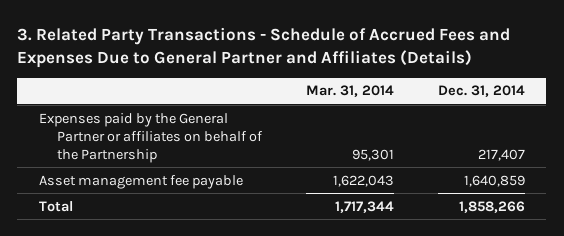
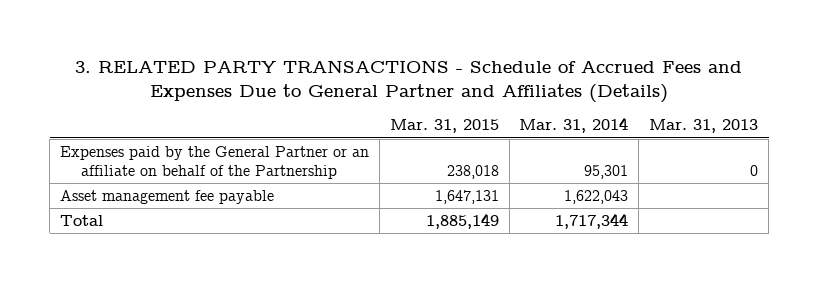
- 3. Related Party Transactions - Schedule of Accrued Fees and Expenses Due to General Partner and Affiliates (Details)
+ 3. RELATED PARTY TRANSACTIONS - Schedule of Accrued Fees and Expenses Due to General Partner and Affiliates (Details)
- | Mar. 31, 2014 | Dec. 31, 2014
+ | Mar. 31, 2015 | Mar. 31, 2014 | Mar. 31, 2013
- Expenses paid by the General Partner or affiliates on behalf of the Partnership | 95,301 | 217,407
+ Expenses paid by the General Partner or an affiliate on behalf of the Partnership | 238,018 | 95,301 | 0

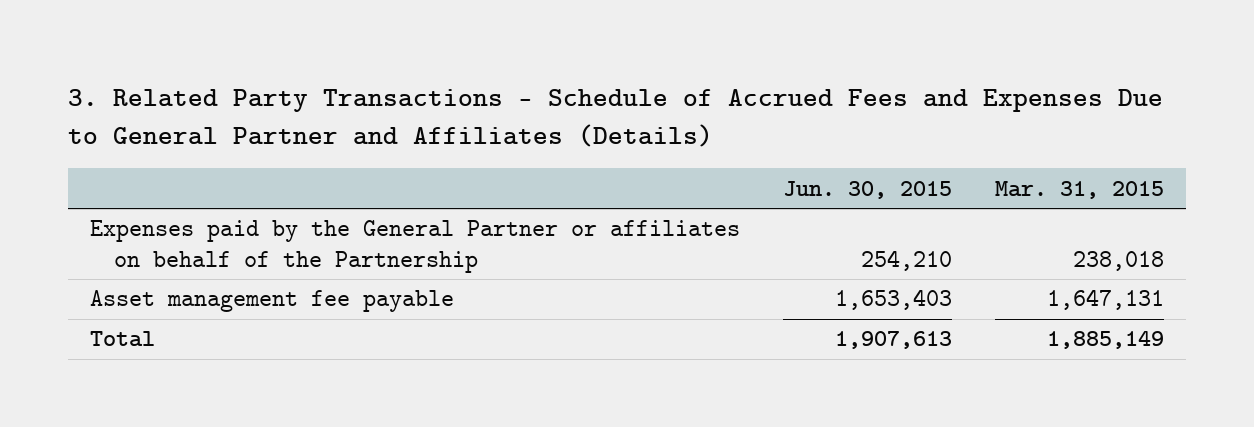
- 3. RELATED PARTY TRANSACTIONS - Schedule of Accrued Fees and Expenses Due to General Partner and Affiliates (Details)
+ 3. Related Party Transactions - Schedule of Accrued Fees and Expenses Due to General Partner and Affiliates (Details)
- | Mar. 31, 2015 | Mar. 31, 2014 | Mar. 31, 2013
+ | Jun. 30, 2015 | Mar. 31, 2015
- Expenses paid by the General Partner or an affiliate on behalf of the Partnership | 238,018 | 95,301 | 0
+ Expenses paid by the General Partner or affiliates on behalf of the Partnership | 254,210 | 238,018

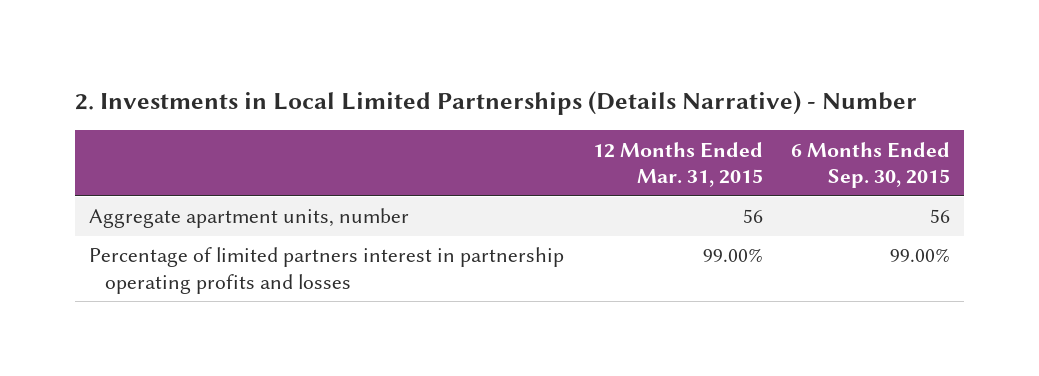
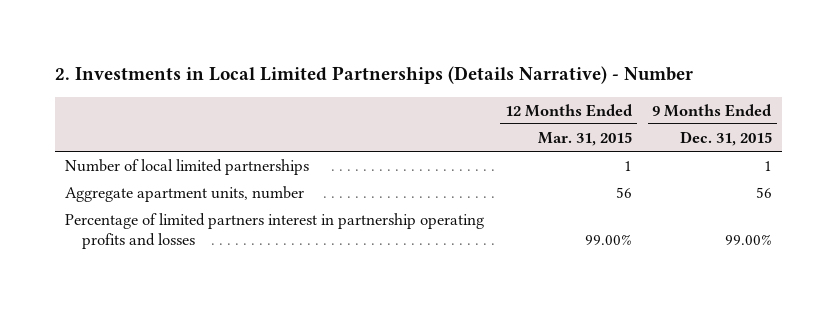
- | 12 Months Ended Mar. 31, 2015 | 6 Months Ended Sep. 30, 2015
+ | 12 Months Ended Mar. 31, 2015 | 9 Months Ended Dec. 31, 2015
+ Number of local limited partnerships | 1 | 1

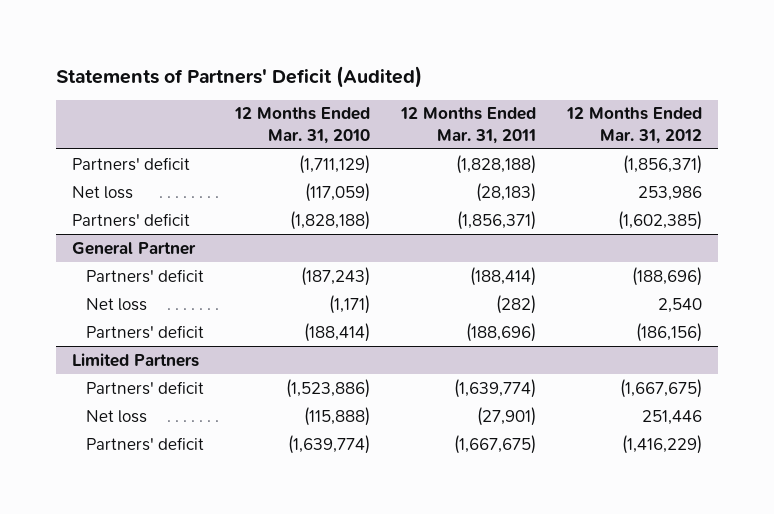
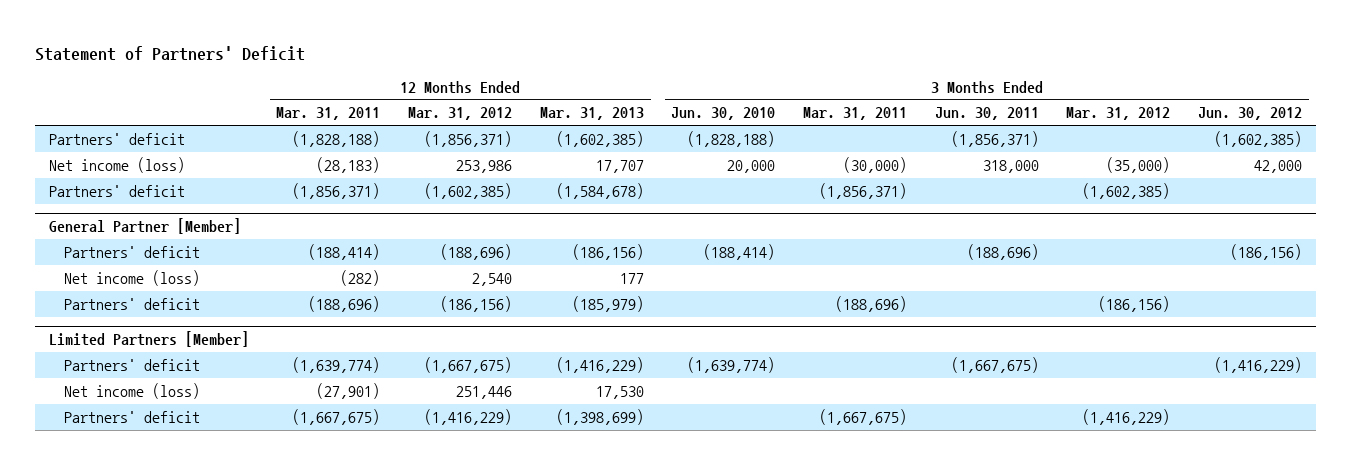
- Statements of Partners' Deficit (Audited)
+ Statement of Partners' Deficit
- | 12 Months Ended Mar. 31, 2010 | 12 Months Ended Mar. 31, 2011 | 12 Months Ended Mar. 31, 2012
+ | 12 Months Ended Mar. 31, 2011 | 12 Months Ended Mar. 31, 2012 | 12 Months Ended Mar. 31, 2013 | 3 Months Ended Jun. 30, 2010 | 3 Months Ended Mar. 31, 2011 | 3 Months Ended Jun. 30, 2011 | 3 Months Ended Mar. 31, 2012 | 3 Months Ended Jun. 30, 2012
- Net loss | (117,059) | (28,183) | 253,986
+ Net income (loss) | (28,183) | 253,986 | 17,707 | 20,000 | (30,000) | 318,000 | (35,000) | 42,000
- General Partner
+ General Partner [Member]
- Net loss | (1,171) | (282) | 2,540
+ Net income (loss) | (282) | 2,540 | 177 | | | | |
- Limited Partners
+ Limited Partners [Member]
- Net loss | (115,888) | (27,901) | 251,446
+ Net income (loss) | (27,901) | 251,446 | 17,530 | | | | |

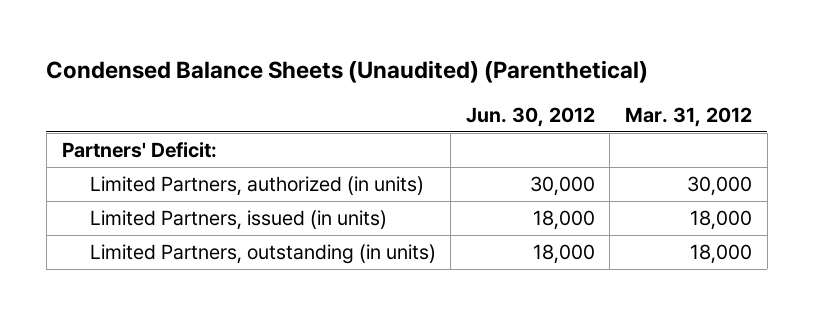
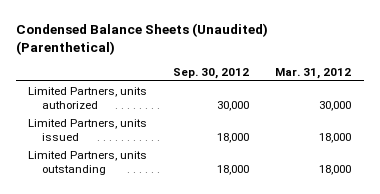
- | Jun. 30, 2012 | Mar. 31, 2012
+ | Sep. 30, 2012 | Mar. 31, 2012
- Partners' Deficit:
- Limited Partners, authorized (in units) | 30,000 | 30,000
- Limited Partners, issued (in units) | 18,000 | 18,000
- Limited Partners, outstanding (in units) | 18,000 | 18,000
+ Limited Partners, units authorized | 30,000 | 30,000
+ Limited Partners, units issued | 18,000 | 18,000
+ Limited Partners, units outstanding | 18,000 | 18,000

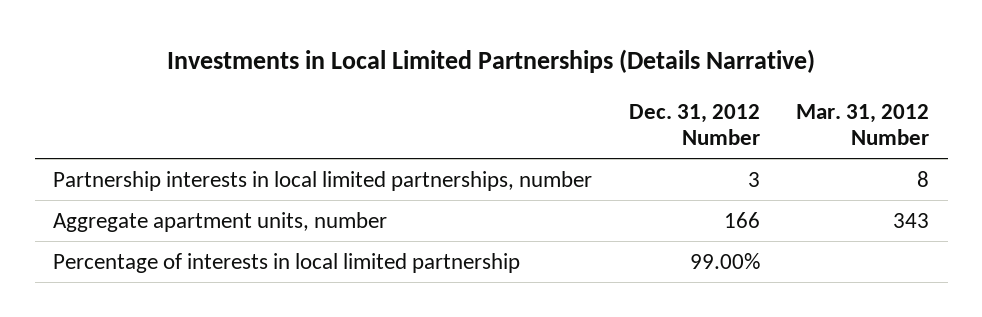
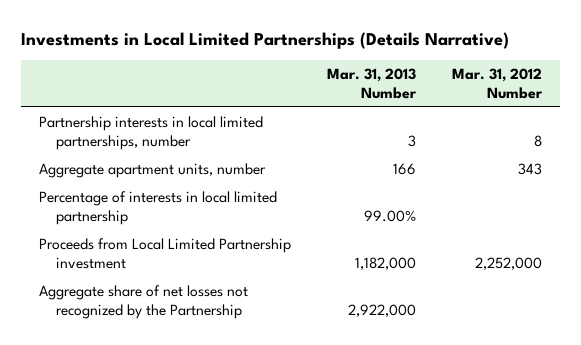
- | Dec. 31, 2012 Number | Mar. 31, 2012 Number
+ | Mar. 31, 2013 Number | Mar. 31, 2012 Number
+ Proceeds from Local Limited Partnership investment | 1,182,000 | 2,252,000
+ Aggregate share of net losses not recognized by the Partnership | 2,922,000 |

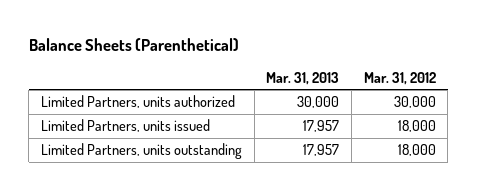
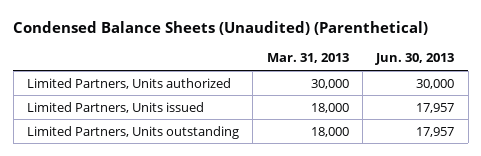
- Balance Sheets (Parenthetical)
+ Condensed Balance Sheets (Unaudited) (Parenthetical)
- | Mar. 31, 2013 | Mar. 31, 2012
+ | Mar. 31, 2013 | Jun. 30, 2013
- Limited Partners, units authorized | 30,000 | 30,000
- Limited Partners, units issued | 17,957 | 18,000
- Limited Partners, units outstanding | 17,957 | 18,000
+ Limited Partners, Units authorized | 30,000 | 30,000
+ Limited Partners, Units issued | 18,000 | 17,957
+ Limited Partners, Units outstanding | 18,000 | 17,957

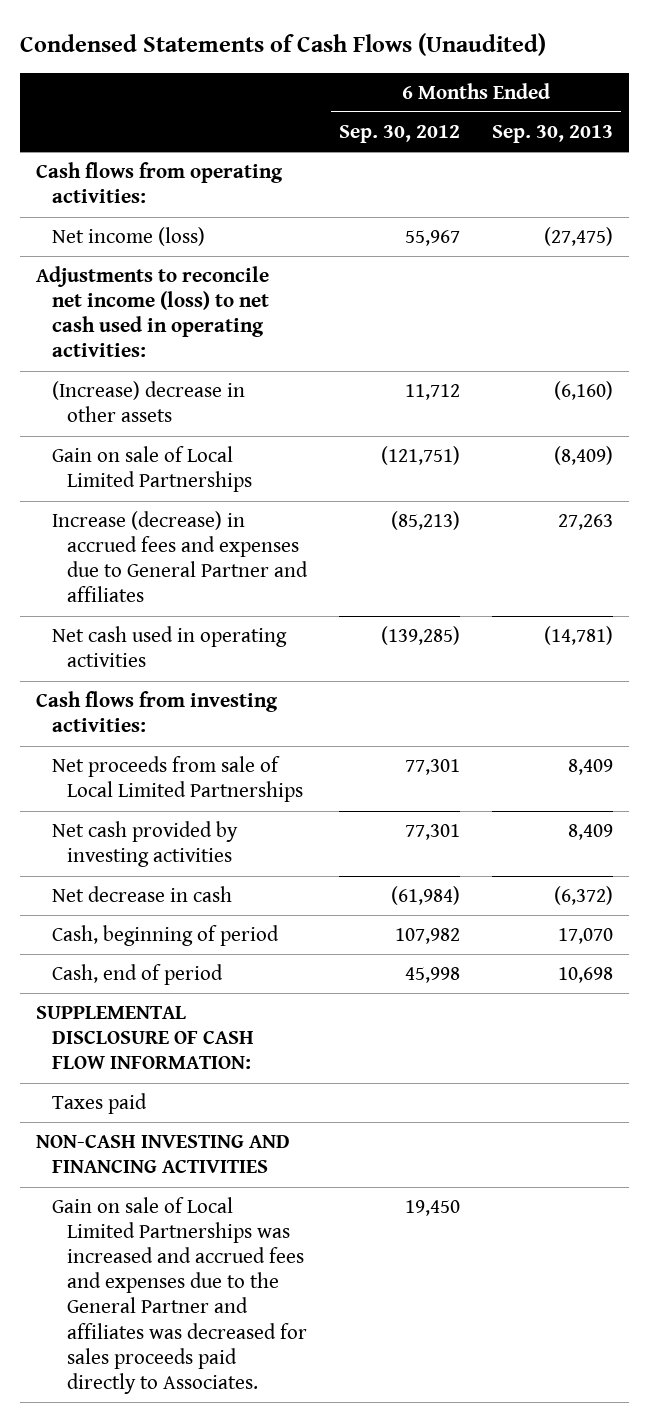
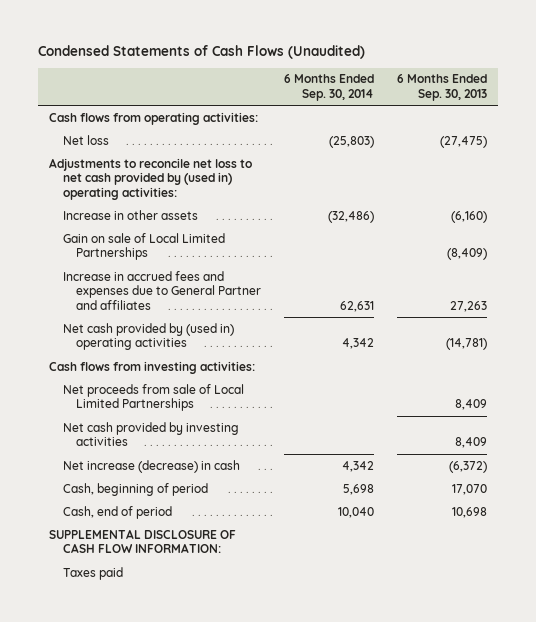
- | 6 Months Ended Sep. 30, 2012 | 6 Months Ended Sep. 30, 2013
+ | 6 Months Ended Sep. 30, 2014 | 6 Months Ended Sep. 30, 2013
- Net income (loss) | 55,967 | (27,475)
- Adjustments to reconcile net income (loss) to net cash used in operating activities:
- (Increase) decrease in other assets | 11,712 | (6,160)
+ Net loss | (25,803) | (27,475)
+ Adjustments to reconcile net loss to net cash provided by (used in) operating activities:
+ Increase in other assets | (32,486) | (6,160)
- Increase (decrease) in accrued fees and expenses due to General Partner and affiliates | (85,213) | 27,263
- Net cash used in operating activities | (139,285) | (14,781)
+ Increase in accrued fees and expenses due to General Partner and affiliates | 62,631 | 27,263
+ Net cash provided by (used in) operating activities | 4,342 | (14,781)
- Net decrease in cash | (61,984) | (6,372)
+ Net increase (decrease) in cash | 4,342 | (6,372)
- NON-CASH INVESTING AND FINANCING ACTIVITIES
- Gain on sale of Local Limited Partnerships was increased and accrued fees and expenses due to the General Partner and affiliates was decreased for sales proceeds paid directly to Associates. | 19,450 |

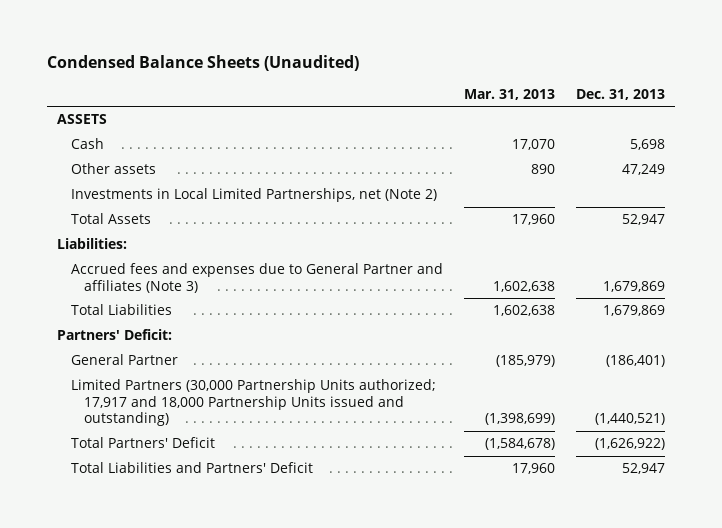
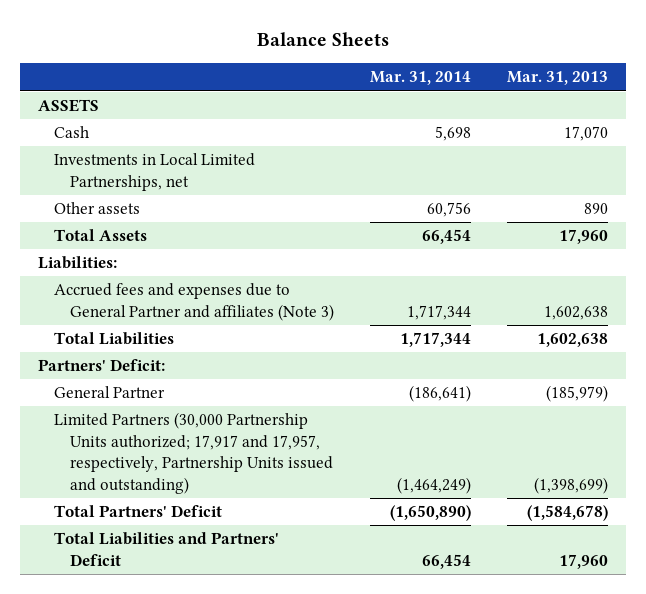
- Condensed Balance Sheets (Unaudited)
+ Balance Sheets
- | Mar. 31, 2013 | Dec. 31, 2013
+ | Mar. 31, 2014 | Mar. 31, 2013
+ Investments in Local Limited Partnerships, net
- Investments in Local Limited Partnerships, net (Note 2)
- Limited Partners (30,000 Partnership Units authorized; 17,917 and 18,000 Partnership Units issued and outstanding) | (1,398,699) | (1,440,521)
+ Limited Partners (30,000 Partnership Units authorized; 17,917 and 17,957, respectively, Partnership Units issued and outstanding) | (1,464,249) | (1,398,699)

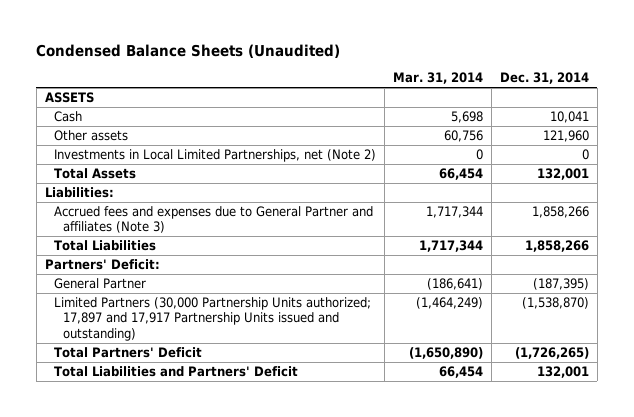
- Balance Sheets
+ Condensed Balance Sheets (Unaudited)
- | Mar. 31, 2014 | Mar. 31, 2013
+ | Mar. 31, 2014 | Dec. 31, 2014
- Investments in Local Limited Partnerships, net
+ Investments in Local Limited Partnerships, net (Note 2) | 0 | 0
- Limited Partners (30,000 Partnership Units authorized; 17,917 and 17,957, respectively, Partnership Units issued and outstanding) | (1,464,249) | (1,398,699)
+ Limited Partners (30,000 Partnership Units authorized; 17,897 and 17,917 Partnership Units issued and outstanding) | (1,464,249) | (1,538,870)

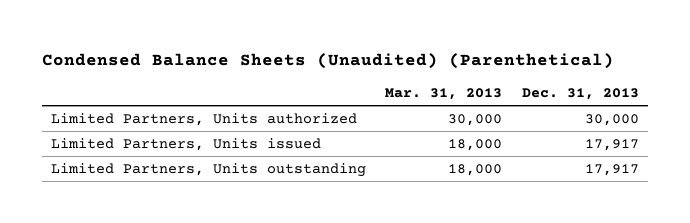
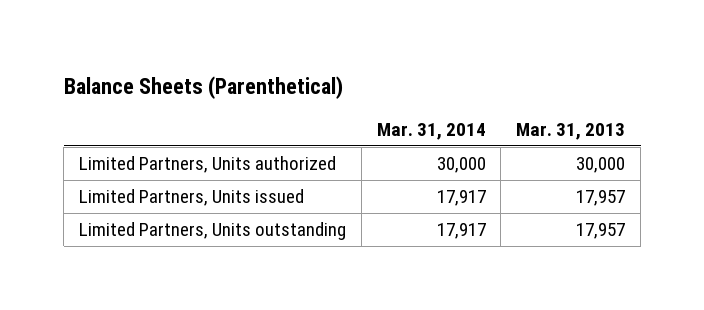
- Condensed Balance Sheets (Unaudited) (Parenthetical)
+ Balance Sheets (Parenthetical)
- | Mar. 31, 2013 | Dec. 31, 2013
+ | Mar. 31, 2014 | Mar. 31, 2013
- Limited Partners, Units issued | 18,000 | 17,917
- Limited Partners, Units outstanding | 18,000 | 17,917
+ Limited Partners, Units issued | 17,917 | 17,957
+ Limited Partners, Units outstanding | 17,917 | 17,957

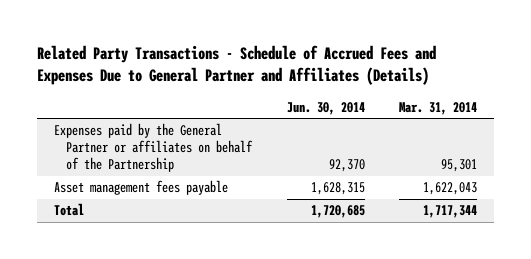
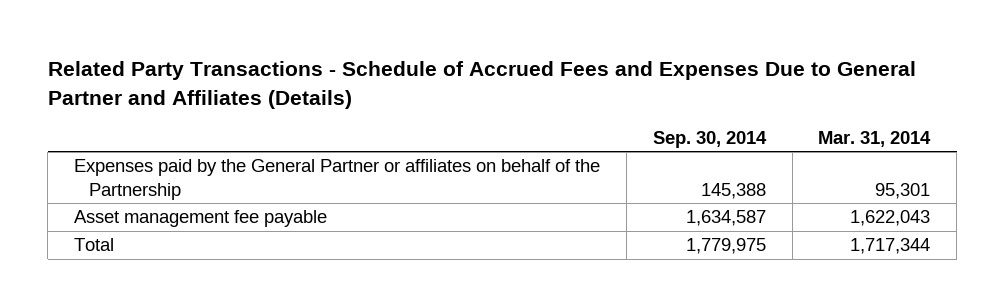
- | Jun. 30, 2014 | Mar. 31, 2014
+ | Sep. 30, 2014 | Mar. 31, 2014
- Asset management fees payable | 1,628,315 | 1,622,043
+ Asset management fee payable | 1,634,587 | 1,622,043

